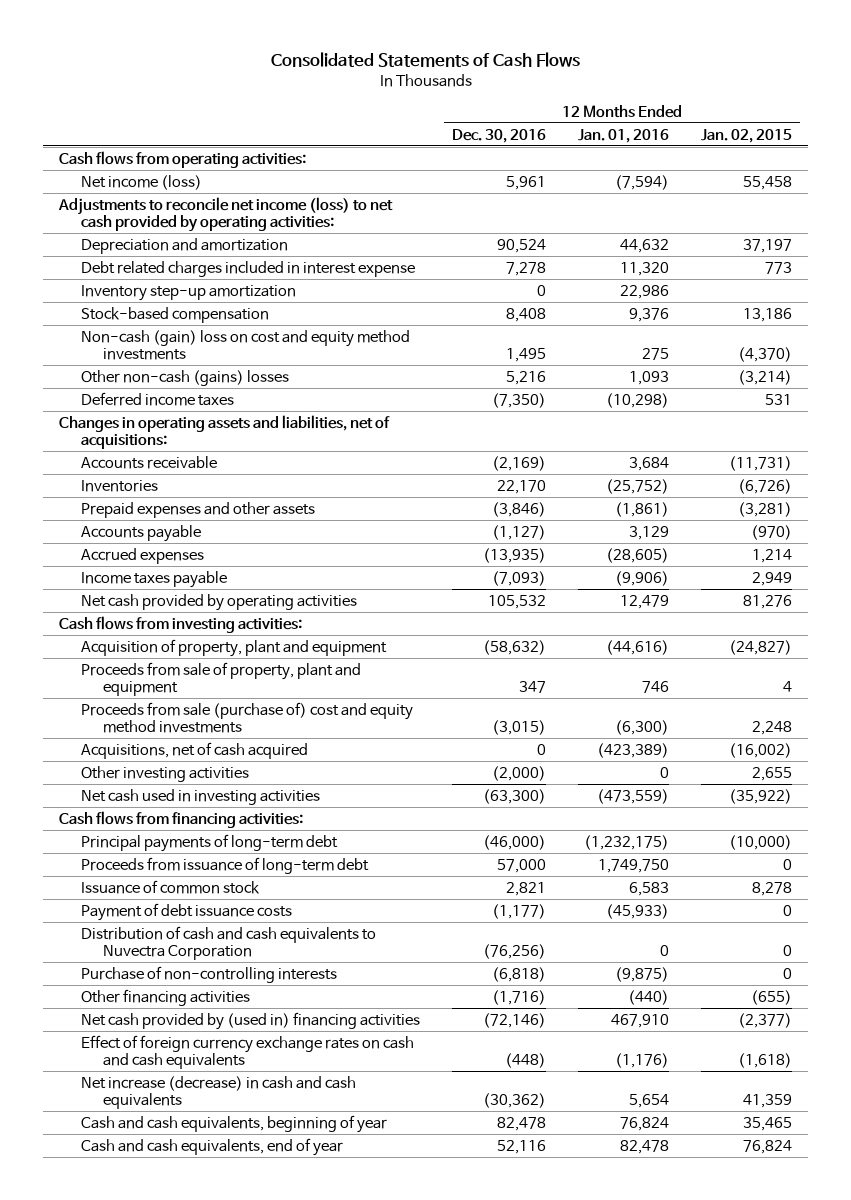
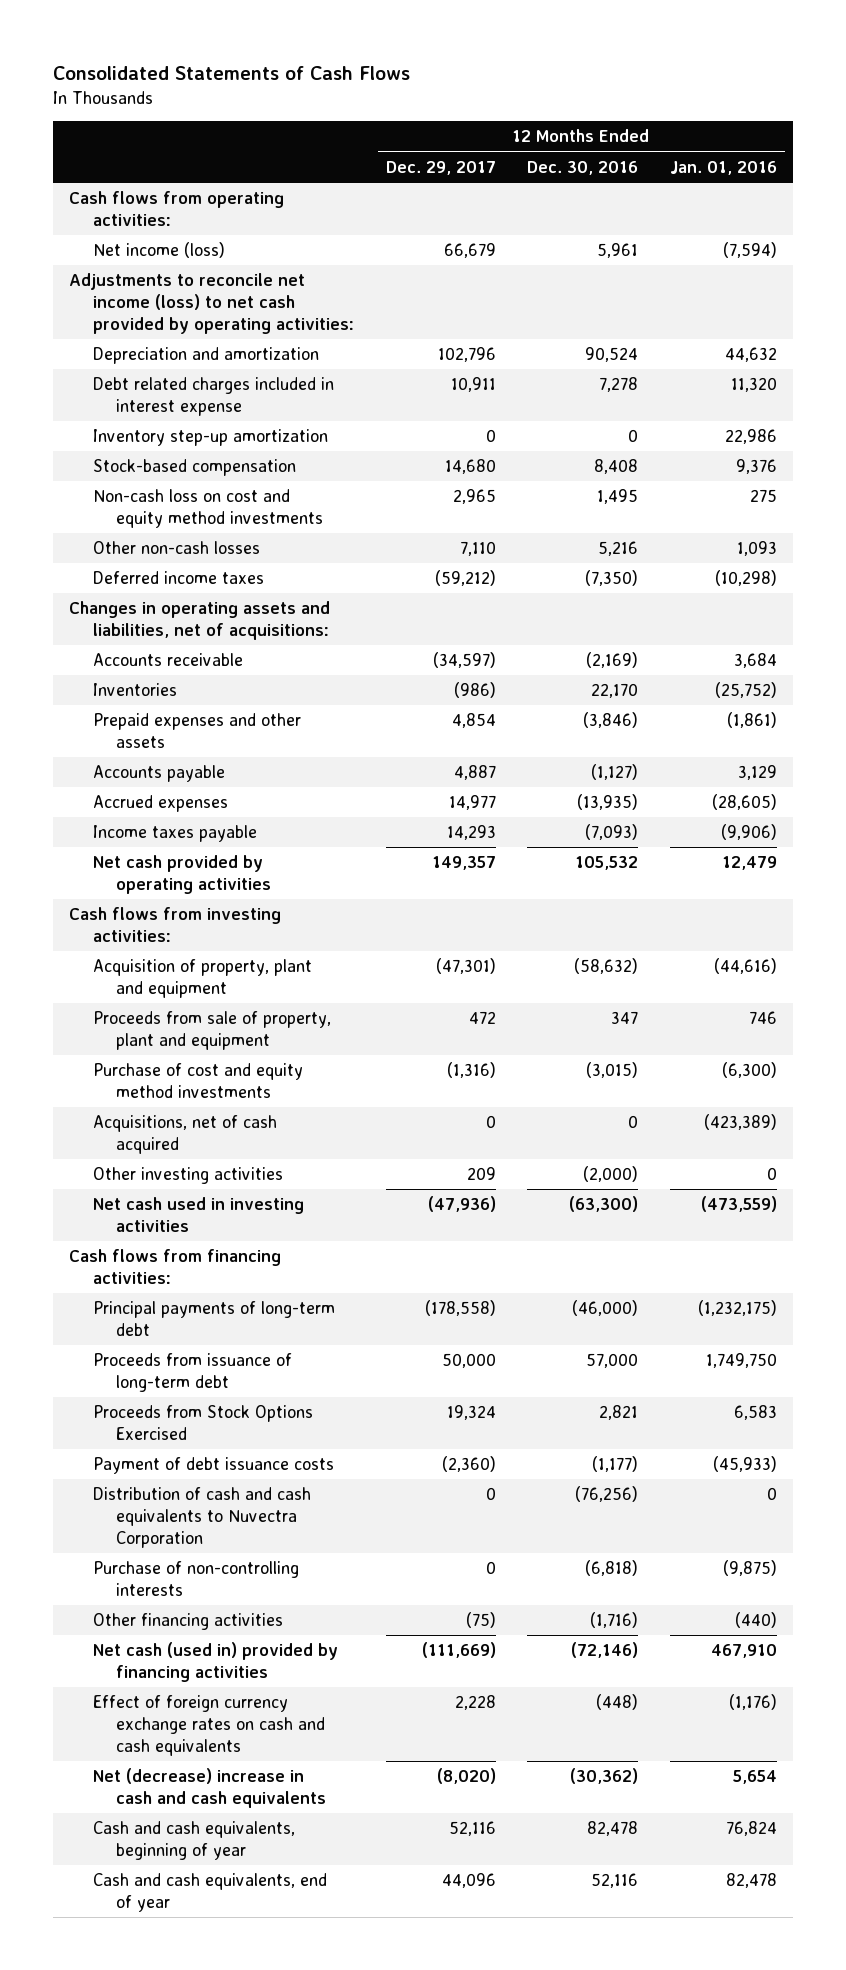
- | 12 Months Ended Dec. 30, 2016 | 12 Months Ended Jan. 01, 2016 | 12 Months Ended Jan. 02, 2015
+ | 12 Months Ended Dec. 29, 2017 | 12 Months Ended Dec. 30, 2016 | 12 Months Ended Jan. 01, 2016
- Non-cash (gain) loss on cost and equity method investments | 1,495 | 275 | (4,370)
- Other non-cash (gains) losses | 5,216 | 1,093 | (3,214)
+ Non-cash loss on cost and equity method investments | 2,965 | 1,495 | 275
+ Other non-cash losses | 7,110 | 5,216 | 1,093
- Proceeds from sale (purchase of) cost and equity method investments | (3,015) | (6,300) | 2,248
+ Purchase of cost and equity method investments | (1,316) | (3,015) | (6,300)
- Issuance of common stock | 2,821 | 6,583 | 8,278
+ Proceeds from Stock Options Exercised | 19,324 | 2,821 | 6,583
- Net cash provided by (used in) financing activities | (72,146) | 467,910 | (2,377)
+ Net cash (used in) provided by financing activities | (111,669) | (72,146) | 467,910
- Net increase (decrease) in cash and cash equivalents | (30,362) | 5,654 | 41,359
+ Net (decrease) increase in cash and cash equivalents | (8,020) | (30,362) | 5,654

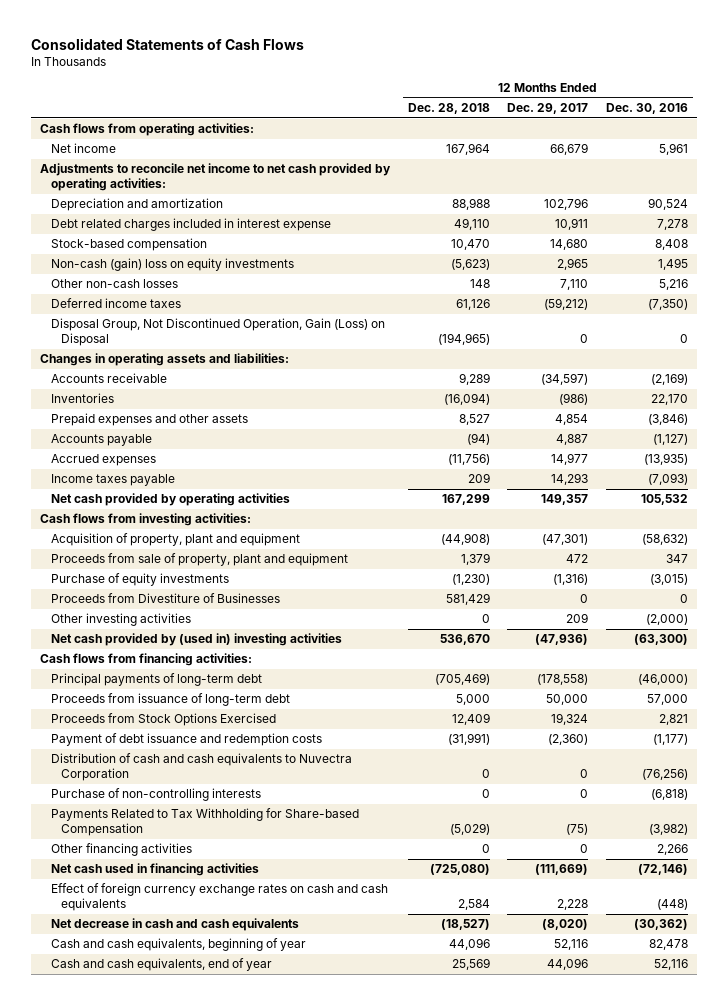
- | 12 Months Ended Dec. 29, 2017 | 12 Months Ended Dec. 30, 2016 | 12 Months Ended Jan. 01, 2016
+ | 12 Months Ended Dec. 28, 2018 | 12 Months Ended Dec. 29, 2017 | 12 Months Ended Dec. 30, 2016
- Net income (loss) | 66,679 | 5,961 | (7,594)
- Adjustments to reconcile net income (loss) to net cash provided by operating activities:
+ Net income | 167,964 | 66,679 | 5,961
+ Adjustments to reconcile net income to net cash provided by operating activities:
- Inventory step-up amortization | 0 | 0 | 22,986
- Non-cash loss on cost and equity method investments | 2,965 | 1,495 | 275
+ Non-cash (gain) loss on equity investments | (5,623) | 2,965 | 1,495
- Changes in operating assets and liabilities, net of acquisitions:
+ Disposal Group, Not Discontinued Operation, Gain (Loss) on Disposal | (194,965) | 0 | 0
+ Changes in operating assets and liabilities:
- Purchase of cost and equity method investments | (1,316) | (3,015) | (6,300)
- Acquisitions, net of cash acquired | 0 | 0 | (423,389)
+ Purchase of equity investments | (1,230) | (1,316) | (3,015)
+ Proceeds from Divestiture of Businesses | 581,429 | 0 | 0
- Net cash used in investing activities | (47,936) | (63,300) | (473,559)
+ Net cash provided by (used in) investing activities | 536,670 | (47,936) | (63,300)
- Payment of debt issuance costs | (2,360) | (1,177) | (45,933)
+ Payment of debt issuance and redemption costs | (31,991) | (2,360) | (1,177)
- Other financing activities | (75) | (1,716) | (440)
- Net cash (used in) provided by financing activities | (111,669) | (72,146) | 467,910
+ Payments Related to Tax Withholding for Share-based Compensation | (5,029) | (75) | (3,982)
+ Other financing activities | 0 | 0 | 2,266
+ Net cash used in financing activities | (725,080) | (111,669) | (72,146)
- Net (decrease) increase in cash and cash equivalents | (8,020) | (30,362) | 5,654
+ Net decrease in cash and cash equivalents | (18,527) | (8,020) | (30,362)

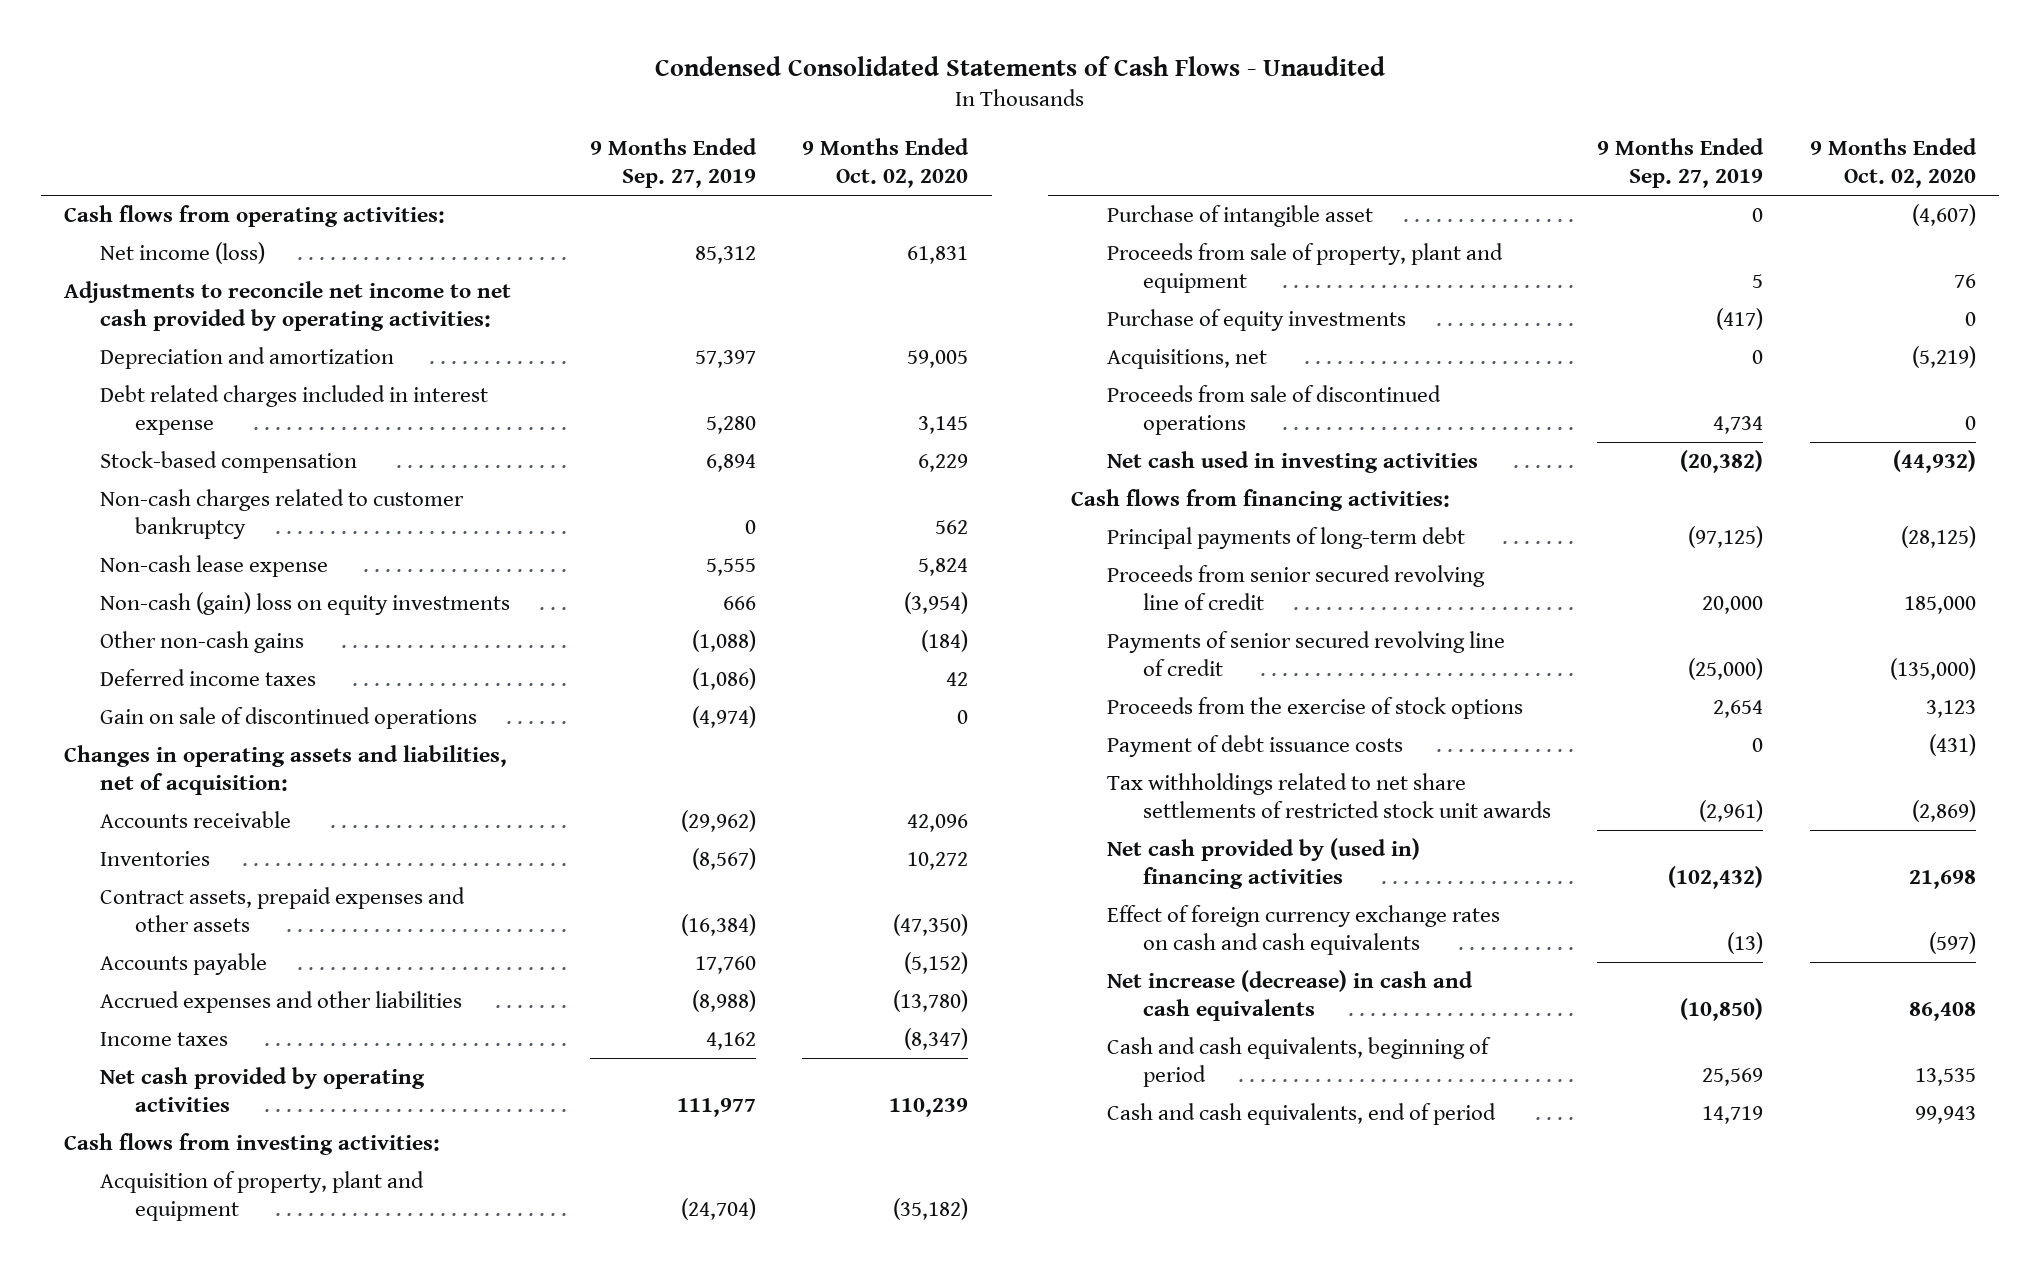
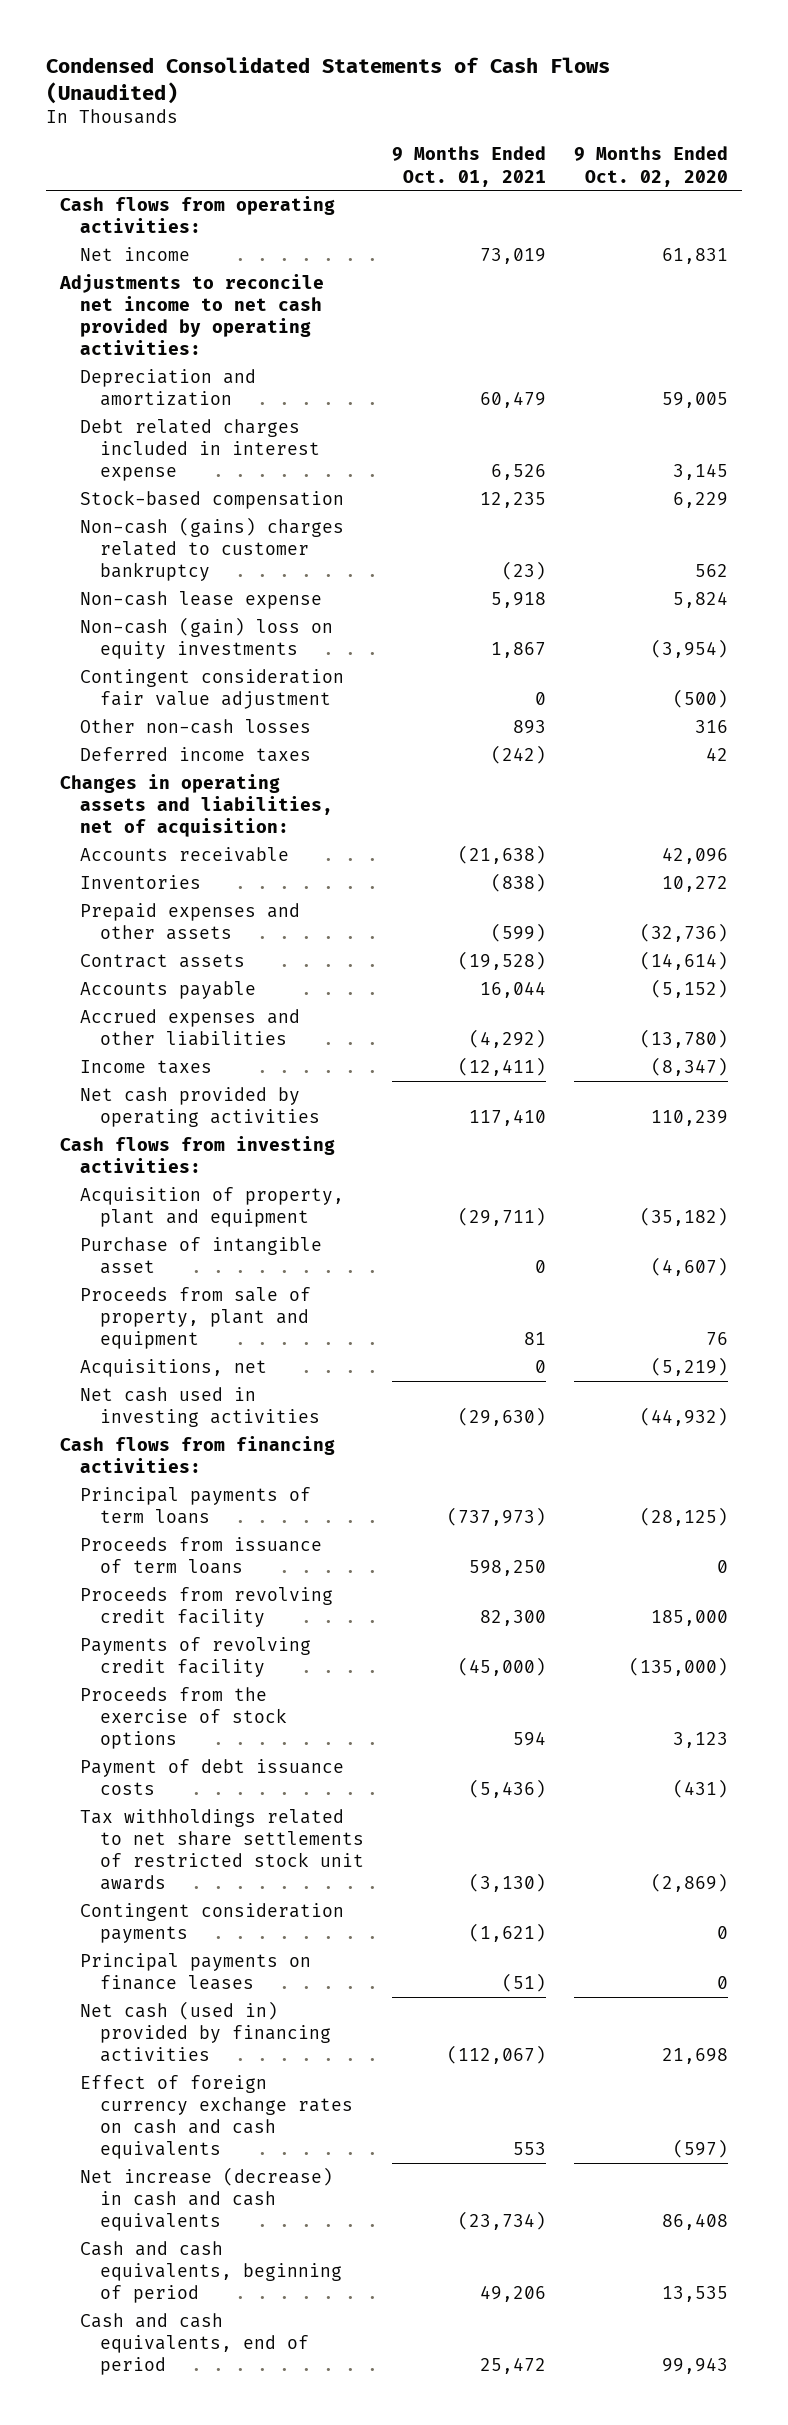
- Condensed Consolidated Statements of Cash Flows - Unaudited
+ Condensed Consolidated Statements of Cash Flows (Unaudited)
- | 9 Months Ended Sep. 27, 2019 | 9 Months Ended Oct. 02, 2020
+ | 9 Months Ended Oct. 01, 2021 | 9 Months Ended Oct. 02, 2020
- Net income (loss) | 85,312 | 61,831
+ Net income | 73,019 | 61,831
- Non-cash charges related to customer bankruptcy | 0 | 562
+ Non-cash (gains) charges related to customer bankruptcy | (23) | 562
- Other non-cash gains | (1,088) | (184)
+ Contingent consideration fair value adjustment | 0 | (500)
+ Other non-cash losses | 893 | 316
- Gain on sale of discontinued operations | (4,974) | 0
- Contract assets, prepaid expenses and other assets | (16,384) | (47,350)
+ Prepaid expenses and other assets | (599) | (32,736)
+ Contract assets | (19,528) | (14,614)
- Purchase of equity investments | (417) | 0
- Proceeds from sale of discontinued operations | 4,734 | 0
- Principal payments of long-term debt | (97,125) | (28,125)
- Proceeds from senior secured revolving line of credit | 20,000 | 185,000
- Payments of senior secured revolving line of credit | (25,000) | (135,000)
+ Principal payments of term loans | (737,973) | (28,125)
+ Proceeds from issuance of term loans | 598,250 | 0
+ Proceeds from revolving credit facility | 82,300 | 185,000
+ Payments of revolving credit facility | (45,000) | (135,000)
- Net cash provided by (used in) financing activities | (102,432) | 21,698
+ Contingent consideration payments | (1,621) | 0
+ Principal payments on finance leases | (51) | 0
+ Net cash (used in) provided by financing activities | (112,067) | 21,698

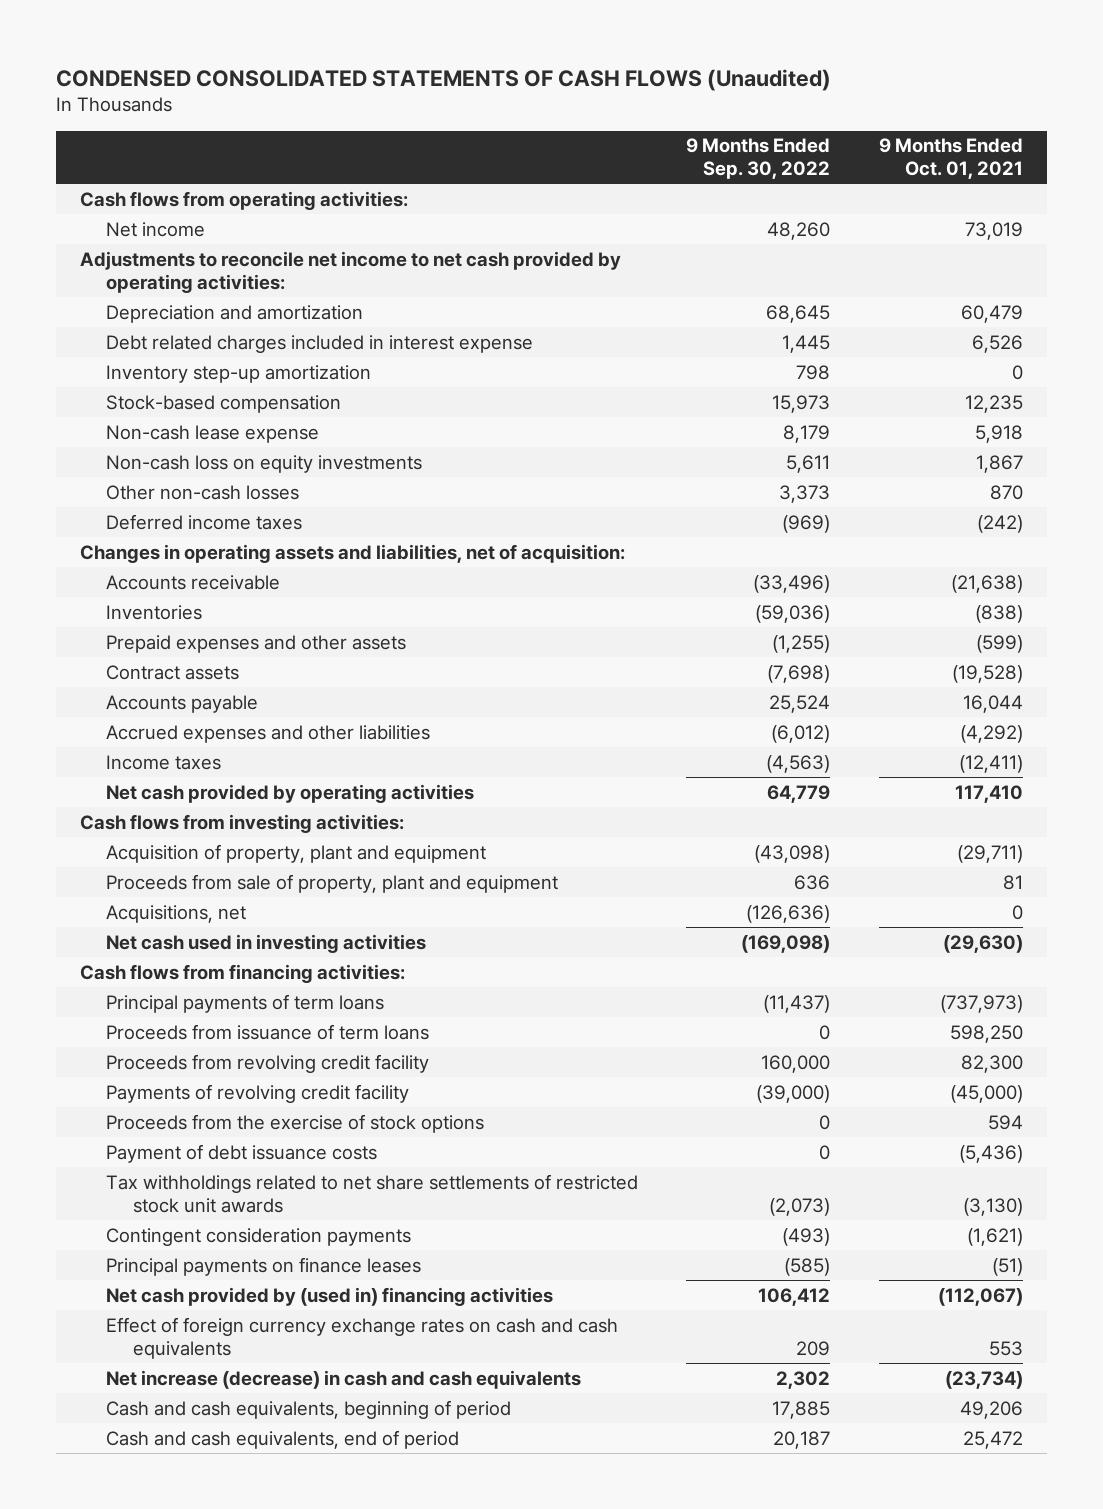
- Condensed Consolidated Statements of Cash Flows (Unaudited)
+ CONDENSED CONSOLIDATED STATEMENTS OF CASH FLOWS (Unaudited)
- | 9 Months Ended Oct. 01, 2021 | 9 Months Ended Oct. 02, 2020
+ | 9 Months Ended Sep. 30, 2022 | 9 Months Ended Oct. 01, 2021
+ Inventory step-up amortization | 798 | 0
- Non-cash (gains) charges related to customer bankruptcy | (23) | 562
- Non-cash (gain) loss on equity investments | 1,867 | (3,954)
- Contingent consideration fair value adjustment | 0 | (500)
- Other non-cash losses | 893 | 316
+ Non-cash loss on equity investments | 5,611 | 1,867
+ Other non-cash losses | 3,373 | 870
- Purchase of intangible asset | 0 | (4,607)
- Net cash (used in) provided by financing activities | (112,067) | 21,698
+ Net cash provided by (used in) financing activities | 106,412 | (112,067)

